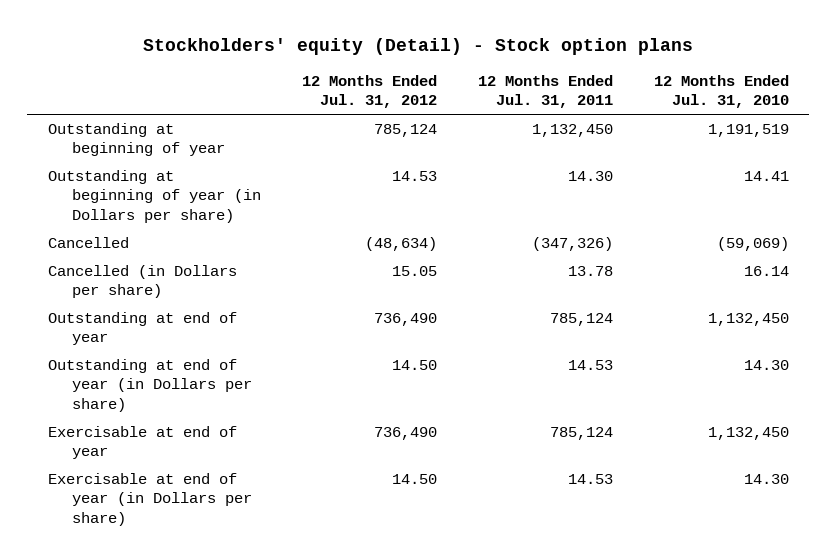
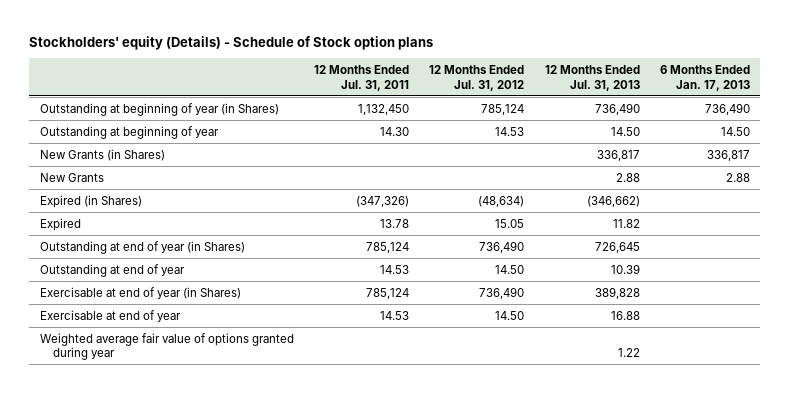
- Stockholders' equity (Detail) - Stock option plans
+ Stockholders' equity (Details) - Schedule of Stock option plans
- | 12 Months Ended Jul. 31, 2012 | 12 Months Ended Jul. 31, 2011 | 12 Months Ended Jul. 31, 2010
+ | 12 Months Ended Jul. 31, 2011 | 12 Months Ended Jul. 31, 2012 | 12 Months Ended Jul. 31, 2013 | 6 Months Ended Jan. 17, 2013
- Outstanding at beginning of year | 785,124 | 1,132,450 | 1,191,519
- Outstanding at beginning of year (in Dollars per share) | 14.53 | 14.30 | 14.41
- Cancelled | (48,634) | (347,326) | (59,069)
- Cancelled (in Dollars per share) | 15.05 | 13.78 | 16.14
- Outstanding at end of year | 736,490 | 785,124 | 1,132,450
- Outstanding at end of year (in Dollars per share) | 14.50 | 14.53 | 14.30
- Exercisable at end of year | 736,490 | 785,124 | 1,132,450
- Exercisable at end of year (in Dollars per share) | 14.50 | 14.53 | 14.30
+ Outstanding at beginning of year (in Shares) | 1,132,450 | 785,124 | 736,490 | 736,490
+ Outstanding at beginning of year | 14.30 | 14.53 | 14.50 | 14.50
+ New Grants (in Shares) | | | 336,817 | 336,817
+ New Grants | | | 2.88 | 2.88
+ Expired (in Shares) | (347,326) | (48,634) | (346,662) |
+ Expired | 13.78 | 15.05 | 11.82 |
+ Outstanding at end of year (in Shares) | 785,124 | 736,490 | 726,645 |
+ Outstanding at end of year | 14.53 | 14.50 | 10.39 |
+ Exercisable at end of year (in Shares) | 785,124 | 736,490 | 389,828 |
+ Exercisable at end of year | 14.53 | 14.50 | 16.88 |
+ Weighted average fair value of options granted during year | | | 1.22 |

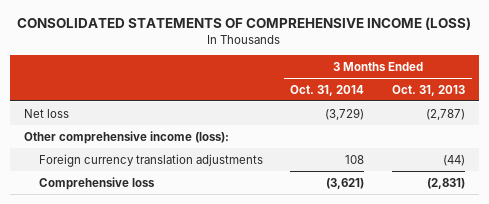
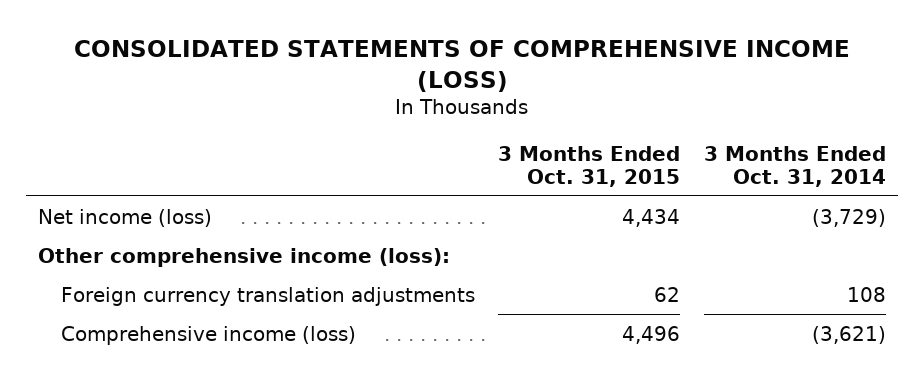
- | 3 Months Ended Oct. 31, 2014 | 3 Months Ended Oct. 31, 2013
+ | 3 Months Ended Oct. 31, 2015 | 3 Months Ended Oct. 31, 2014
- Net loss | (3,729) | (2,787)
+ Net income (loss) | 4,434 | (3,729)
- Comprehensive loss | (3,621) | (2,831)
+ Comprehensive income (loss) | 4,496 | (3,621)

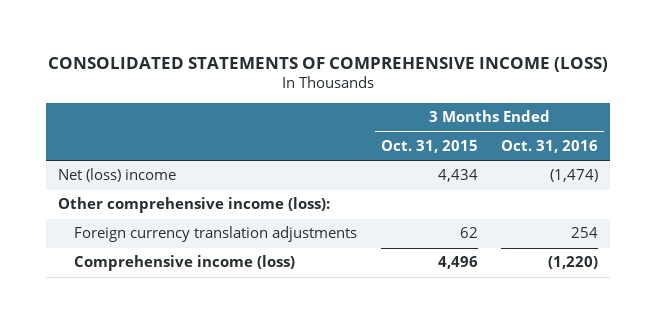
- | 3 Months Ended Oct. 31, 2015 | 3 Months Ended Oct. 31, 2014
+ | 3 Months Ended Oct. 31, 2015 | 3 Months Ended Oct. 31, 2016
- Net income (loss) | 4,434 | (3,729)
+ Net (loss) income | 4,434 | (1,474)

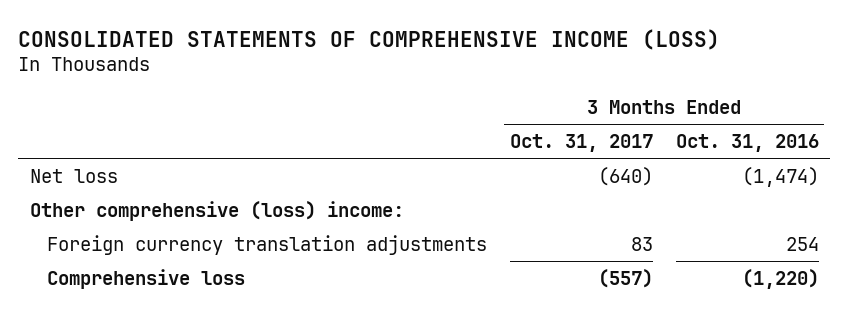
- | 3 Months Ended Oct. 31, 2015 | 3 Months Ended Oct. 31, 2016
+ | 3 Months Ended Oct. 31, 2017 | 3 Months Ended Oct. 31, 2016
- Net (loss) income | 4,434 | (1,474)
- Other comprehensive income (loss):
+ Net loss | (640) | (1,474)
+ Other comprehensive (loss) income:
- Comprehensive income (loss) | 4,496 | (1,220)
+ Comprehensive loss | (557) | (1,220)

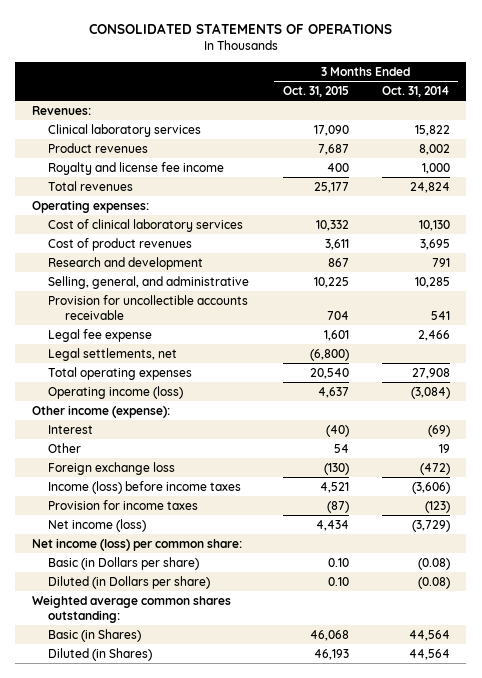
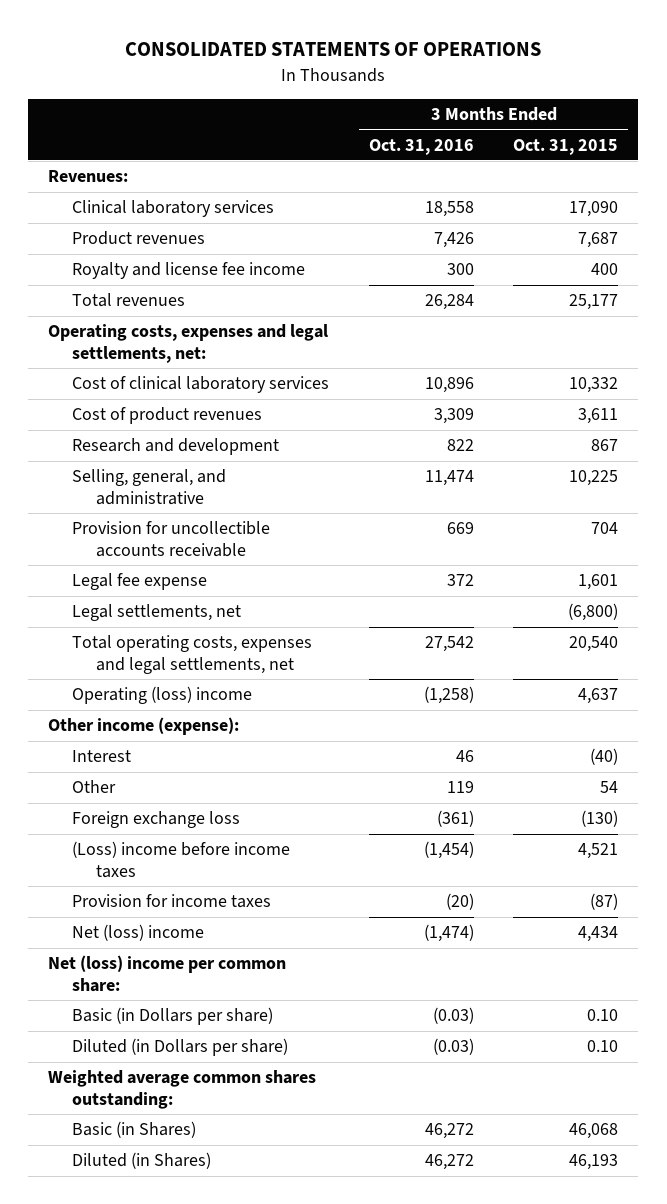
- | 3 Months Ended Oct. 31, 2015 | 3 Months Ended Oct. 31, 2014
+ | 3 Months Ended Oct. 31, 2016 | 3 Months Ended Oct. 31, 2015
- Operating expenses:
+ Operating costs, expenses and legal settlements, net:
- Total operating expenses | 20,540 | 27,908
- Operating income (loss) | 4,637 | (3,084)
+ Total operating costs, expenses and legal settlements, net | 27,542 | 20,540
+ Operating (loss) income | (1,258) | 4,637
- Income (loss) before income taxes | 4,521 | (3,606)
+ (Loss) income before income taxes | (1,454) | 4,521
- Net income (loss) | 4,434 | (3,729)
- Net income (loss) per common share:
+ Net (loss) income | (1,474) | 4,434
+ Net (loss) income per common share:

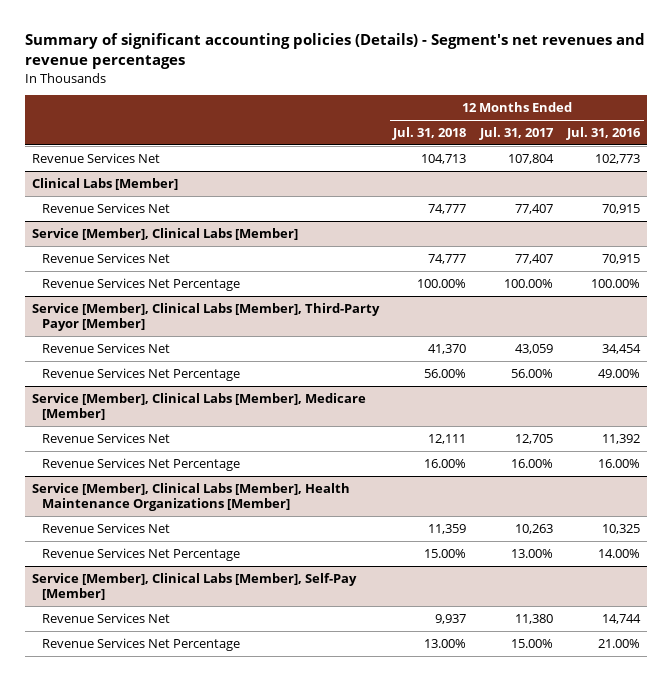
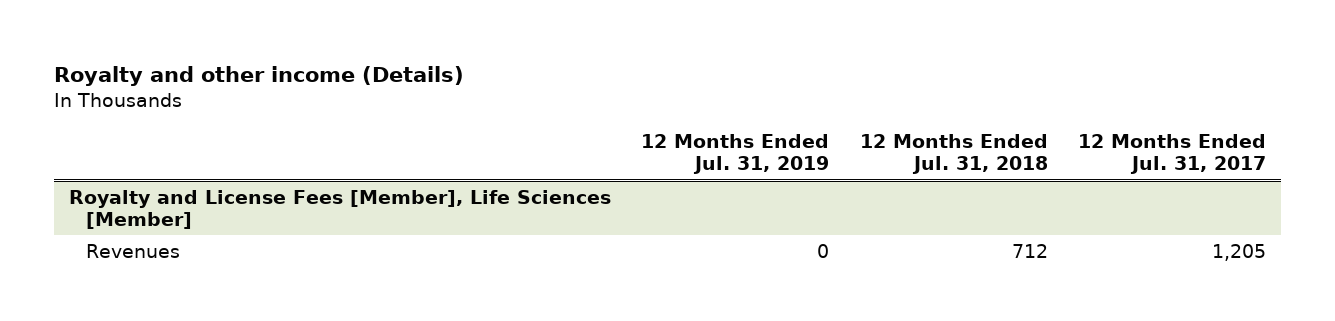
- Summary of significant accounting policies (Details) - Segment's net revenues and revenue percentages
+ Royalty and other income (Details)
- | 12 Months Ended Jul. 31, 2018 | 12 Months Ended Jul. 31, 2017 | 12 Months Ended Jul. 31, 2016
+ | 12 Months Ended Jul. 31, 2019 | 12 Months Ended Jul. 31, 2018 | 12 Months Ended Jul. 31, 2017
- Revenue Services Net | 104,713 | 107,804 | 102,773
- Clinical Labs [Member]
- Revenue Services Net | 74,777 | 77,407 | 70,915
- Service [Member], Clinical Labs [Member]
- Revenue Services Net | 74,777 | 77,407 | 70,915
- Revenue Services Net Percentage | 100.00% | 100.00% | 100.00%
- Service [Member], Clinical Labs [Member], Third-Party Payor [Member]
- Revenue Services Net | 41,370 | 43,059 | 34,454
- Revenue Services Net Percentage | 56.00% | 56.00% | 49.00%
- Service [Member], Clinical Labs [Member], Medicare [Member]
- Revenue Services Net | 12,111 | 12,705 | 11,392
- Revenue Services Net Percentage | 16.00% | 16.00% | 16.00%
- Service [Member], Clinical Labs [Member], Health Maintenance Organizations [Member]
- Revenue Services Net | 11,359 | 10,263 | 10,325
- Revenue Services Net Percentage | 15.00% | 13.00% | 14.00%
- Service [Member], Clinical Labs [Member], Self-Pay [Member]
- Revenue Services Net | 9,937 | 11,380 | 14,744
- Revenue Services Net Percentage | 13.00% | 15.00% | 21.00%
+ Royalty and License Fees [Member], Life Sciences [Member]
+ Revenues | 0 | 712 | 1,205

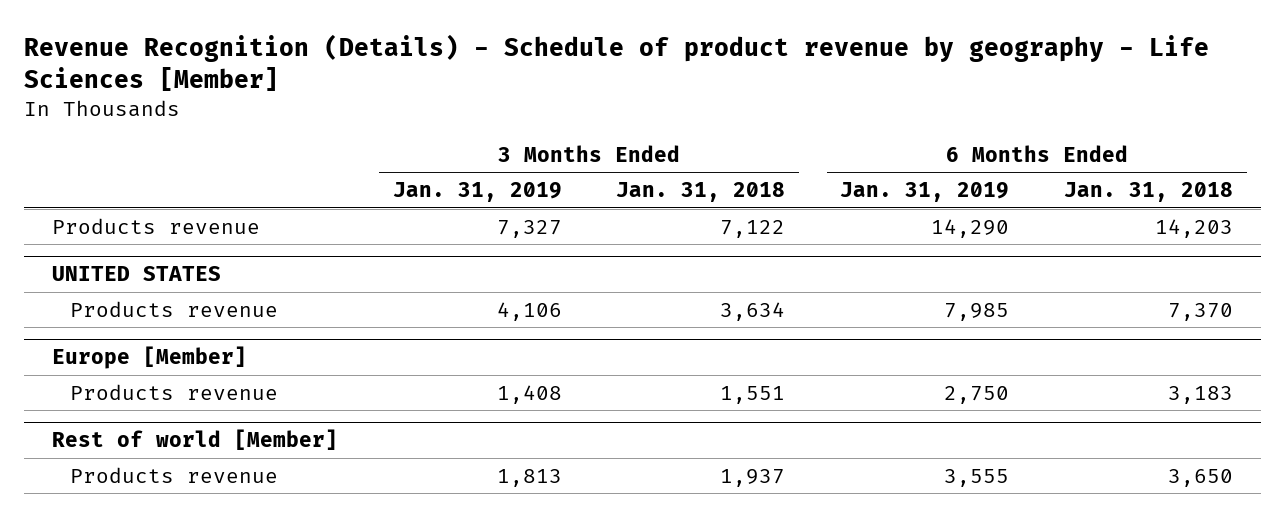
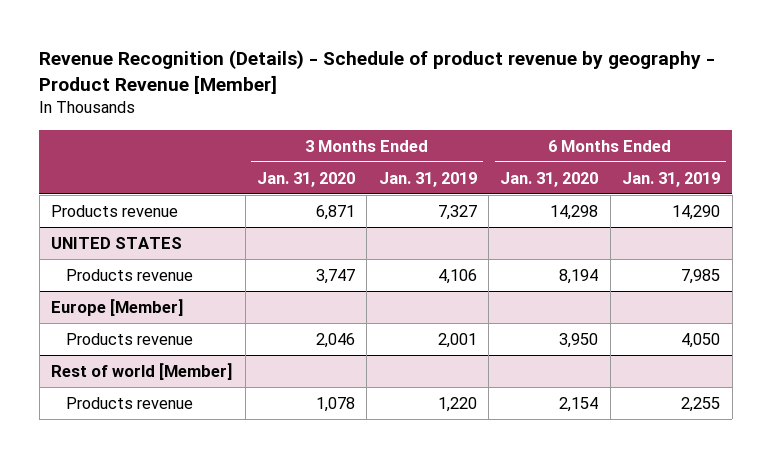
- Revenue Recognition (Details) - Schedule of product revenue by geography - Life Sciences [Member]
+ Revenue Recognition (Details) - Schedule of product revenue by geography - Product Revenue [Member]
- | 3 Months Ended Jan. 31, 2019 | 3 Months Ended Jan. 31, 2018 | 6 Months Ended Jan. 31, 2019 | 6 Months Ended Jan. 31, 2018
+ | 3 Months Ended Jan. 31, 2020 | 3 Months Ended Jan. 31, 2019 | 6 Months Ended Jan. 31, 2020 | 6 Months Ended Jan. 31, 2019
@ Europe [Member]
- Products revenue | 1,408 | 1,551 | 2,750 | 3,183
+ Products revenue | 2,046 | 2,001 | 3,950 | 4,050
@ Rest of world [Member]
- Products revenue | 1,813 | 1,937 | 3,555 | 3,650
+ Products revenue | 1,078 | 1,220 | 2,154 | 2,255

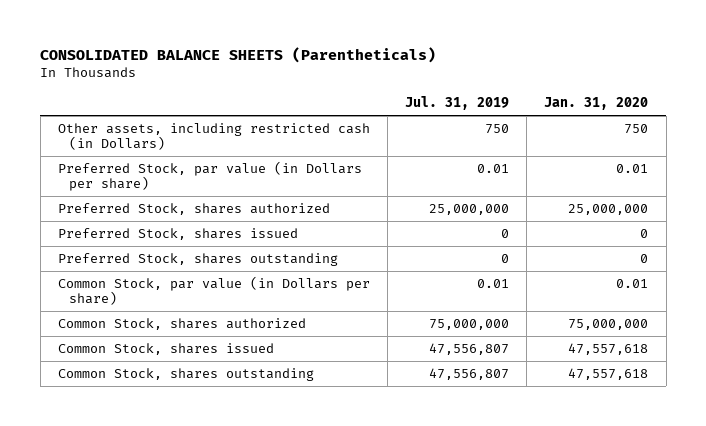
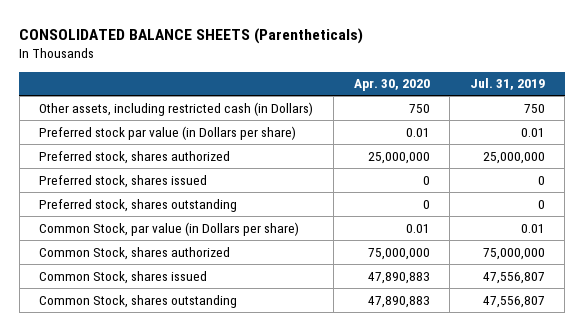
- | Jul. 31, 2019 | Jan. 31, 2020
+ | Apr. 30, 2020 | Jul. 31, 2019
- Preferred Stock, par value (in Dollars per share) | 0.01 | 0.01
- Preferred Stock, shares authorized | 25,000,000 | 25,000,000
- Preferred Stock, shares issued | 0 | 0
- Preferred Stock, shares outstanding | 0 | 0
+ Preferred stock par value (in Dollars per share) | 0.01 | 0.01
+ Preferred stock, shares authorized | 25,000,000 | 25,000,000
+ Preferred stock, shares issued | 0 | 0
+ Preferred stock, shares outstanding | 0 | 0

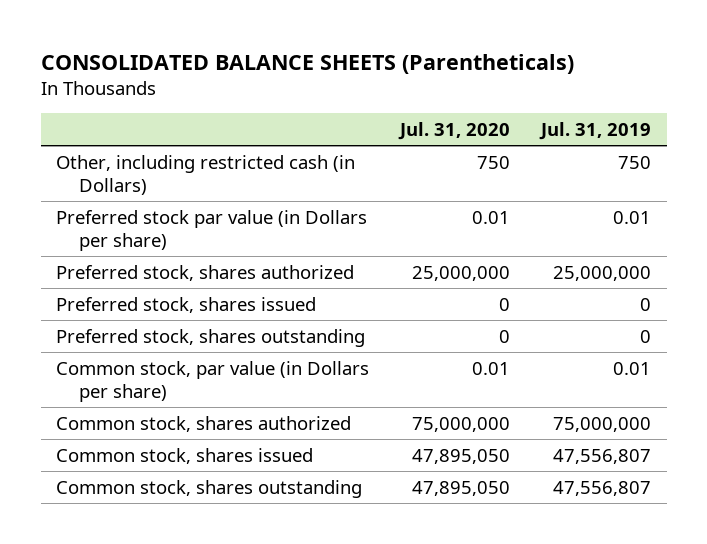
- | Apr. 30, 2020 | Jul. 31, 2019
+ | Jul. 31, 2020 | Jul. 31, 2019
- Other assets, including restricted cash (in Dollars) | 750 | 750
+ Other, including restricted cash (in Dollars) | 750 | 750
- Common Stock, par value (in Dollars per share) | 0.01 | 0.01
- Common Stock, shares authorized | 75,000,000 | 75,000,000
- Common Stock, shares issued | 47,890,883 | 47,556,807
- Common Stock, shares outstanding | 47,890,883 | 47,556,807
+ Common stock, par value (in Dollars per share) | 0.01 | 0.01
+ Common stock, shares authorized | 75,000,000 | 75,000,000
+ Common stock, shares issued | 47,895,050 | 47,556,807
+ Common stock, shares outstanding | 47,895,050 | 47,556,807

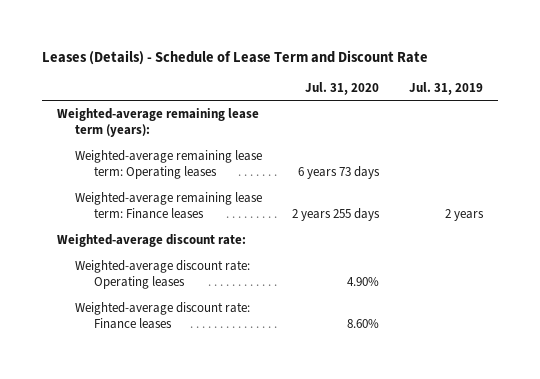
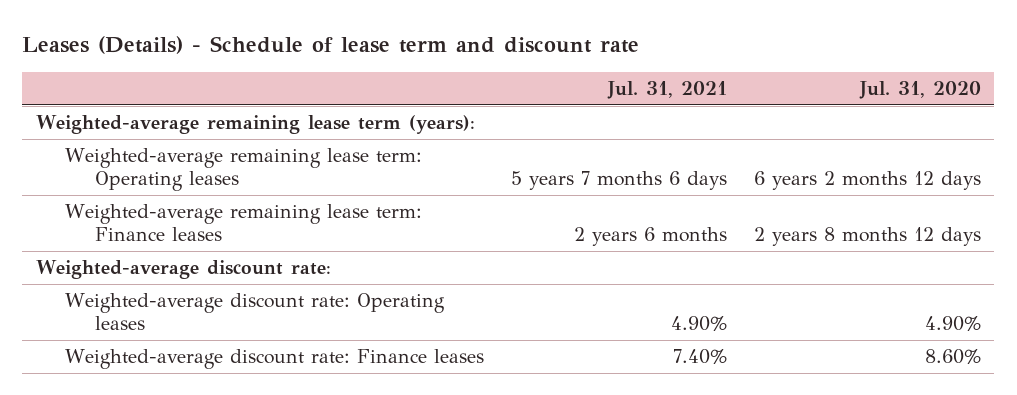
- Leases (Details) - Schedule of Lease Term and Discount Rate
+ Leases (Details) - Schedule of lease term and discount rate
- | Jul. 31, 2020 | Jul. 31, 2019
+ | Jul. 31, 2021 | Jul. 31, 2020
- Weighted-average remaining lease term: Operating leases | 6 years 73 days |
- Weighted-average remaining lease term: Finance leases | 2 years 255 days | 2 years
+ Weighted-average remaining lease term: Operating leases | 5 years 7 months 6 days | 6 years 2 months 12 days
+ Weighted-average remaining lease term: Finance leases | 2 years 6 months | 2 years 8 months 12 days

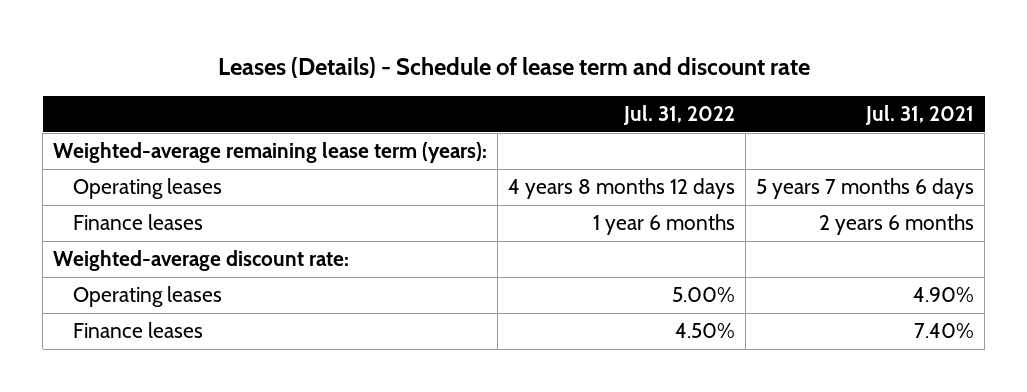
- | Jul. 31, 2021 | Jul. 31, 2020
+ | Jul. 31, 2022 | Jul. 31, 2021
- Weighted-average remaining lease term: Operating leases | 5 years 7 months 6 days | 6 years 2 months 12 days
- Weighted-average remaining lease term: Finance leases | 2 years 6 months | 2 years 8 months 12 days
+ Operating leases | 4 years 8 months 12 days | 5 years 7 months 6 days
+ Finance leases | 1 year 6 months | 2 years 6 months
- Weighted-average discount rate: Operating leases | 4.90% | 4.90%
- Weighted-average discount rate: Finance leases | 7.40% | 8.60%
+ Operating leases | 5.00% | 4.90%
+ Finance leases | 4.50% | 7.40%

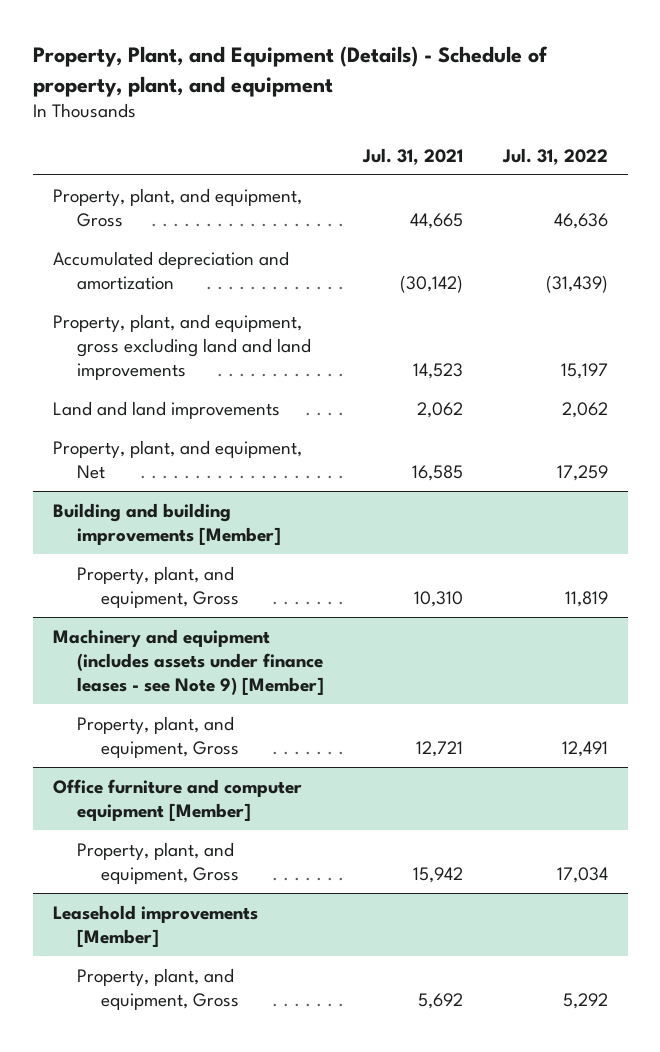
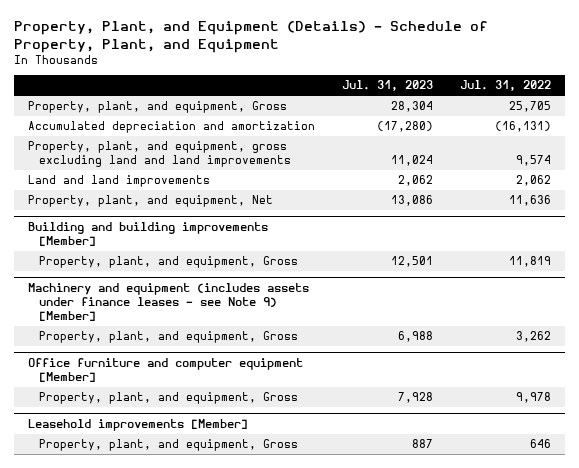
- Property, Plant, and Equipment (Details) - Schedule of property, plant, and equipment
+ Property, Plant, and Equipment (Details) - Schedule of Property, Plant, and Equipment
- | Jul. 31, 2021 | Jul. 31, 2022
+ | Jul. 31, 2023 | Jul. 31, 2022
- Property, plant, and equipment, Gross | 44,665 | 46,636
- Accumulated depreciation and amortization | (30,142) | (31,439)
- Property, plant, and equipment, gross excluding land and land improvements | 14,523 | 15,197
+ Property, plant, and equipment, Gross | 28,304 | 25,705
+ Accumulated depreciation and amortization | (17,280) | (16,131)
+ Property, plant, and equipment, gross excluding land and land improvements | 11,024 | 9,574
- Property, plant, and equipment, Net | 16,585 | 17,259
+ Property, plant, and equipment, Net | 13,086 | 11,636
@ Machinery and equipment (includes assets under finance leases - see Note 9) [Member]
- Property, plant, and equipment, Gross | 12,721 | 12,491
+ Property, plant, and equipment, Gross | 6,988 | 3,262
@ Office furniture and computer equipment [Member]
- Property, plant, and equipment, Gross | 15,942 | 17,034
+ Property, plant, and equipment, Gross | 7,928 | 9,978
@ Leasehold improvements [Member]
- Property, plant, and equipment, Gross | 5,692 | 5,292
+ Property, plant, and equipment, Gross | 887 | 646

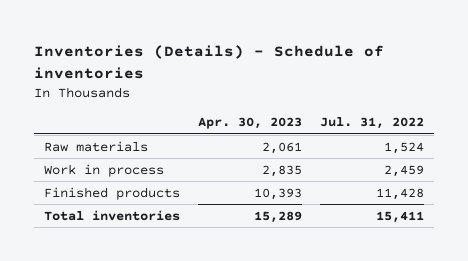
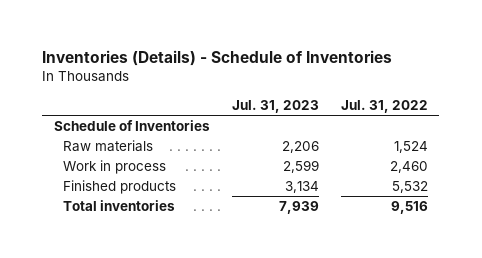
- Inventories (Details) - Schedule of inventories
+ Inventories (Details) - Schedule of Inventories
- | Apr. 30, 2023 | Jul. 31, 2022
+ | Jul. 31, 2023 | Jul. 31, 2022
+ Schedule of Inventories
- Work in process | 2,835 | 2,459
- Finished products | 10,393 | 11,428
- Total inventories | 15,289 | 15,411
+ Work in process | 2,599 | 2,460
+ Finished products | 3,134 | 5,532
+ Total inventories | 7,939 | 9,516

